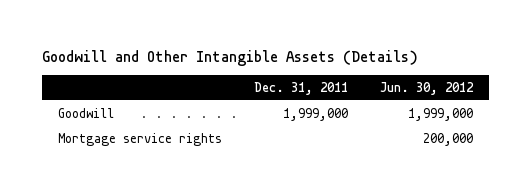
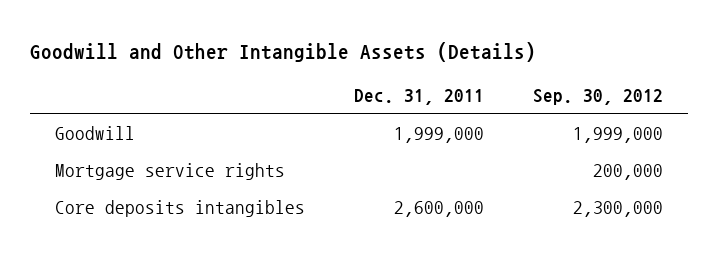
- | Dec. 31, 2011 | Jun. 30, 2012
+ | Dec. 31, 2011 | Sep. 30, 2012
+ Core deposits intangibles | 2,600,000 | 2,300,000

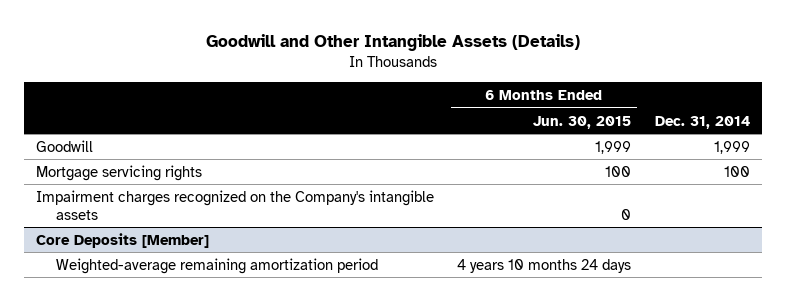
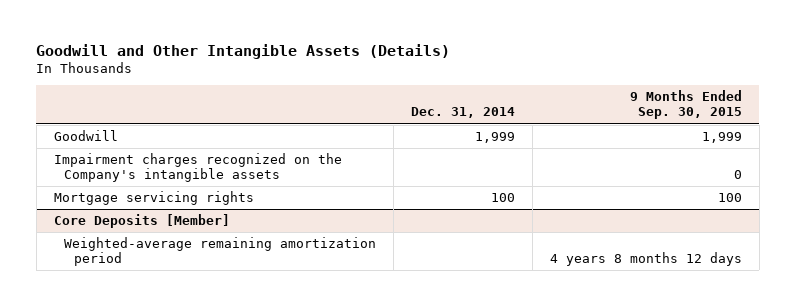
- | 6 Months Ended Jun. 30, 2015 | Dec. 31, 2014
+ | Dec. 31, 2014 | 9 Months Ended Sep. 30, 2015
moved down: Mortgage servicing rights | 100 | 100

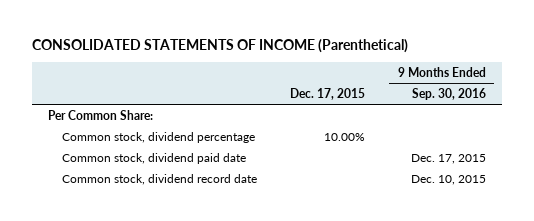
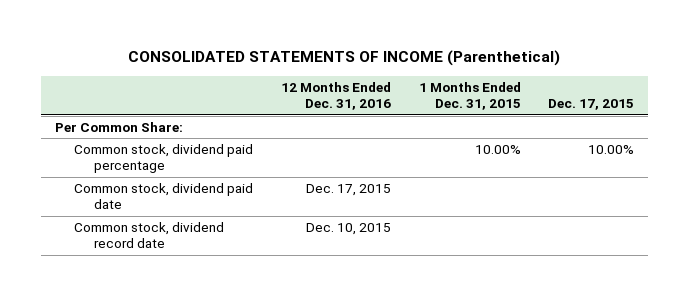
- | Dec. 17, 2015 | 9 Months Ended Sep. 30, 2016
+ | 12 Months Ended Dec. 31, 2016 | 1 Months Ended Dec. 31, 2015 | Dec. 17, 2015
- Common stock, dividend percentage | 10.00% |
+ Common stock, dividend paid percentage | | 10.00% | 10.00%

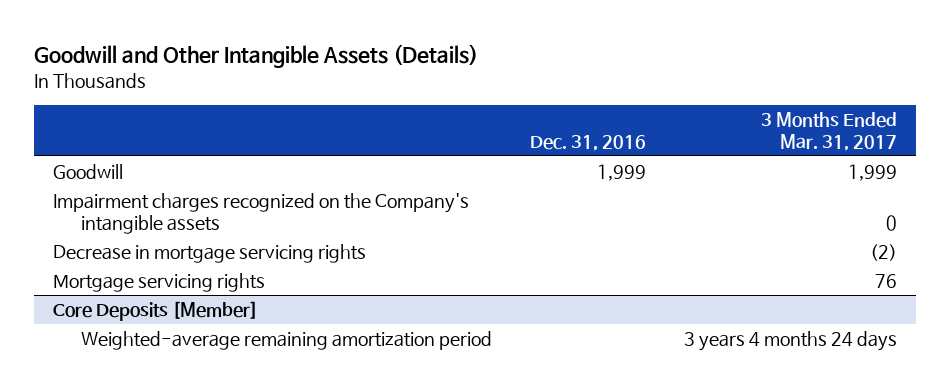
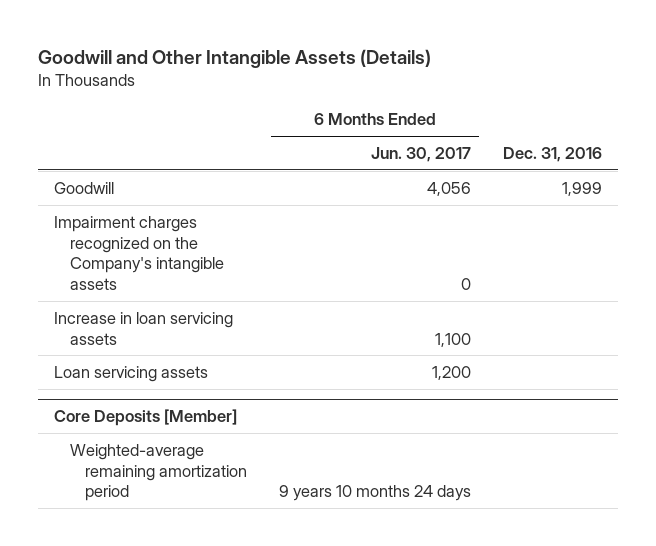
- | Dec. 31, 2016 | 3 Months Ended Mar. 31, 2017
+ | 6 Months Ended Jun. 30, 2017 | Dec. 31, 2016
- Decrease in mortgage servicing rights | | (2)
- Mortgage servicing rights | | 76
+ Increase in loan servicing assets | 1,100 |
+ Loan servicing assets | 1,200 |

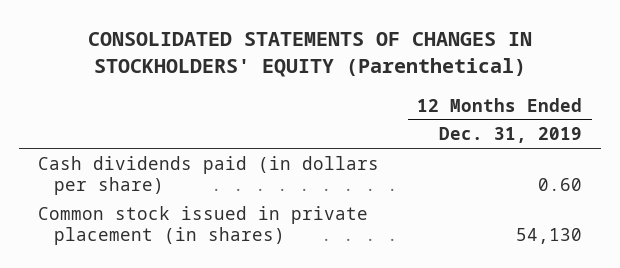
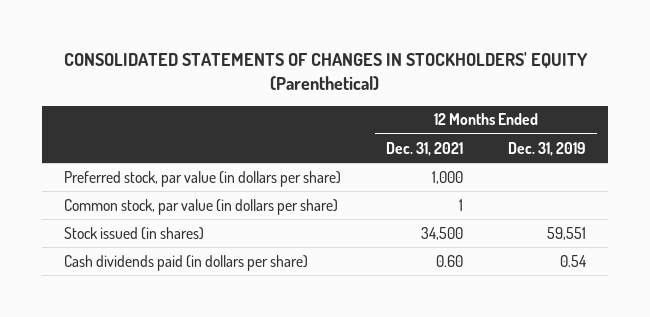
- | 12 Months Ended Dec. 31, 2019
+ | 12 Months Ended Dec. 31, 2021 | 12 Months Ended Dec. 31, 2019
- Cash dividends paid (in dollars per share) | 0.60
- Common stock issued in private placement (in shares) | 54,130
+ Preferred stock, par value (in dollars per share) | 1,000 |
+ Common stock, par value (in dollars per share) | 1 |
+ Stock issued (in shares) | 34,500 | 59,551
+ Cash dividends paid (in dollars per share) | 0.60 | 0.54

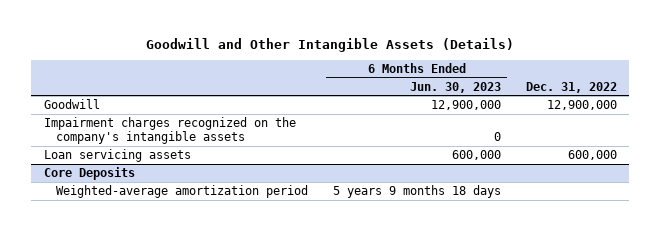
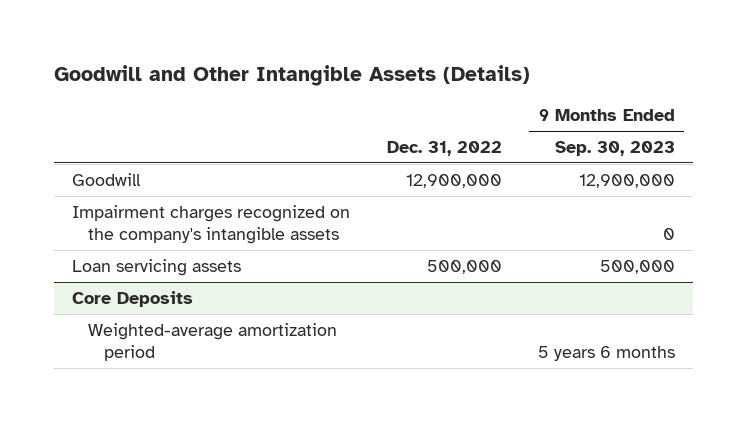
- | 6 Months Ended Jun. 30, 2023 | Dec. 31, 2022
+ | Dec. 31, 2022 | 9 Months Ended Sep. 30, 2023
- Loan servicing assets | 600,000 | 600,000
+ Loan servicing assets | 500,000 | 500,000

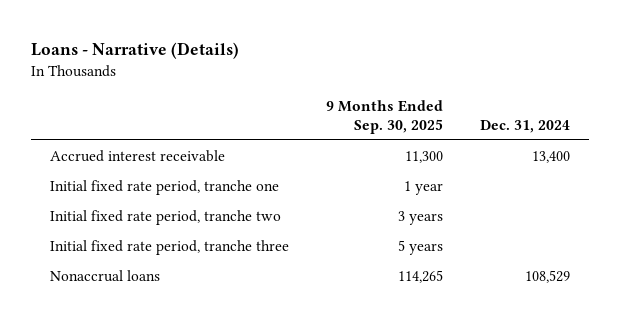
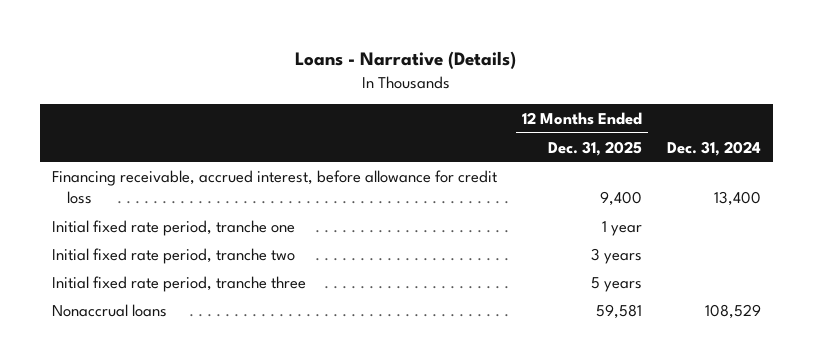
- | 9 Months Ended Sep. 30, 2025 | Dec. 31, 2024
+ | 12 Months Ended Dec. 31, 2025 | Dec. 31, 2024
- Accrued interest receivable | 11,300 | 13,400
+ Financing receivable, accrued interest, before allowance for credit loss | 9,400 | 13,400

